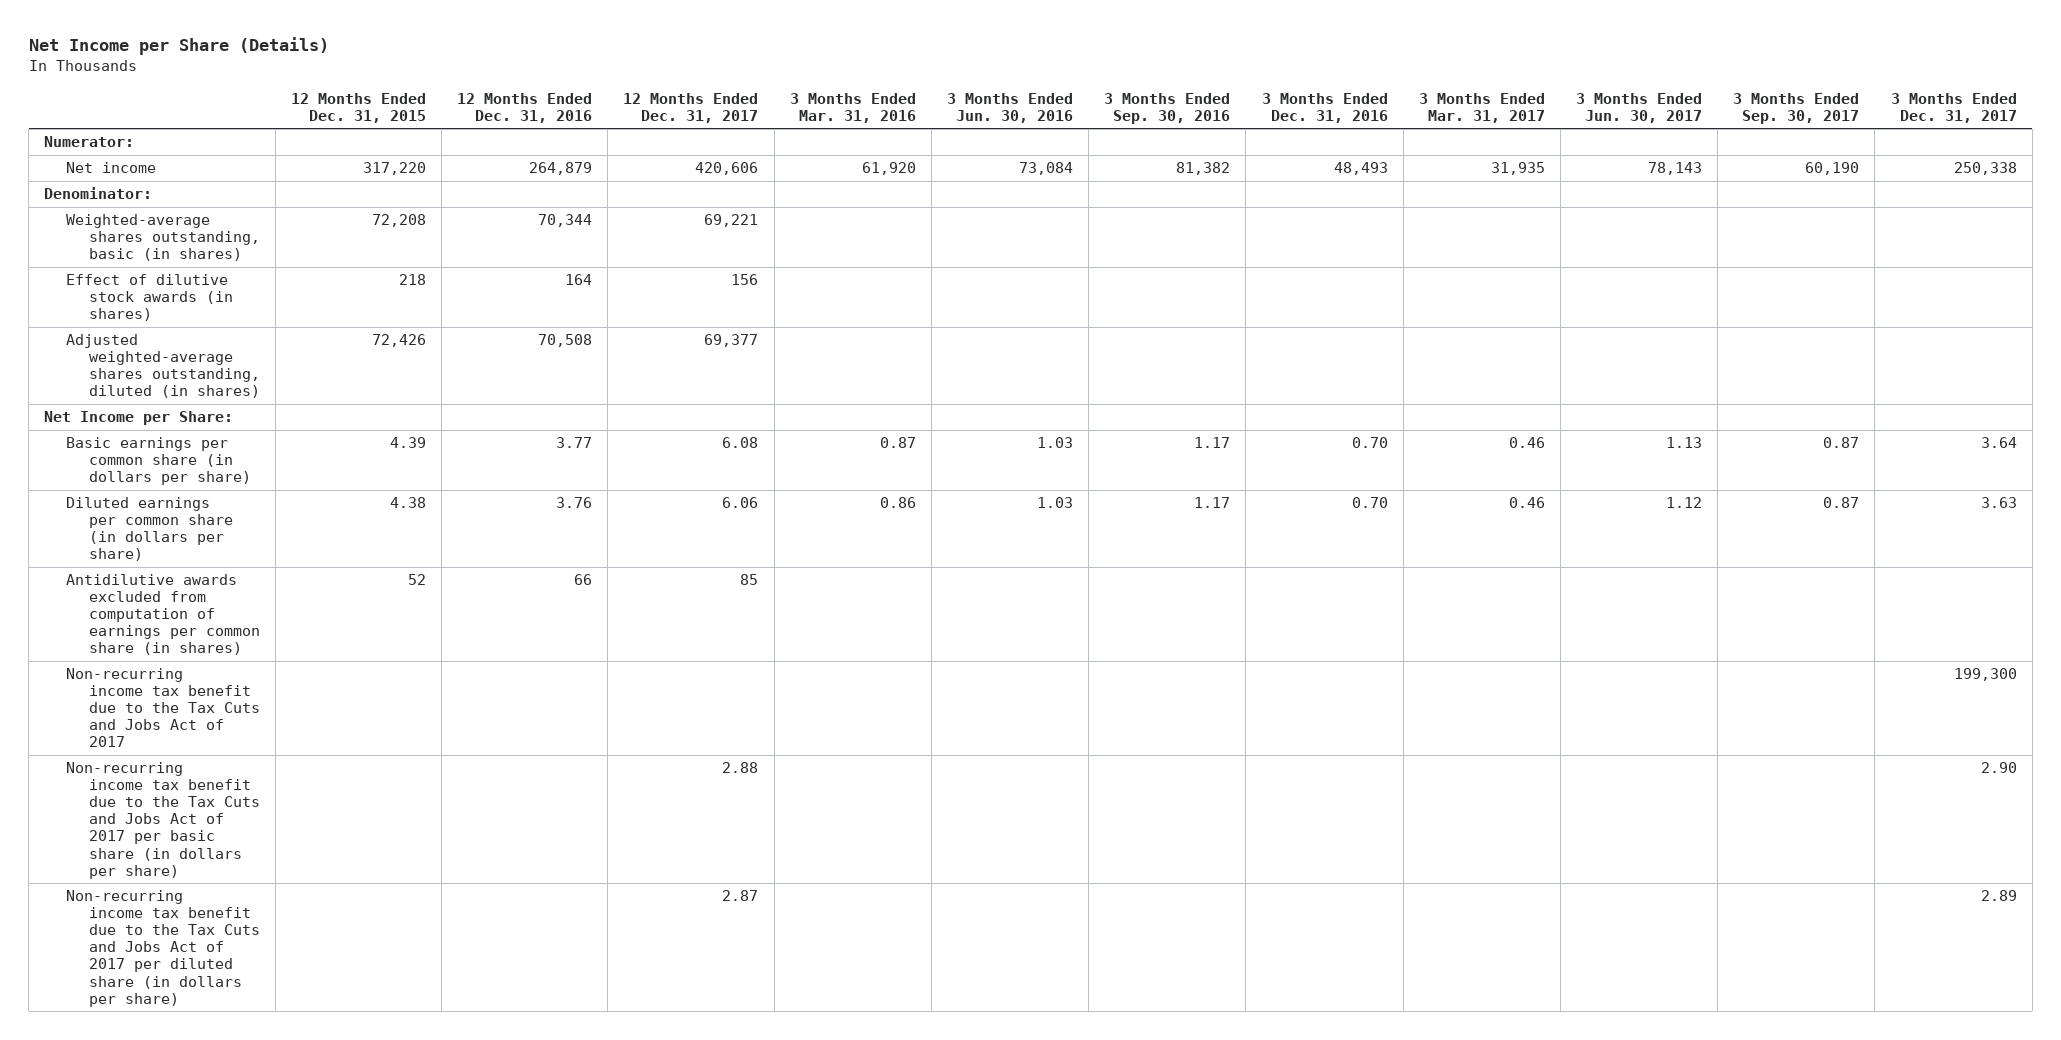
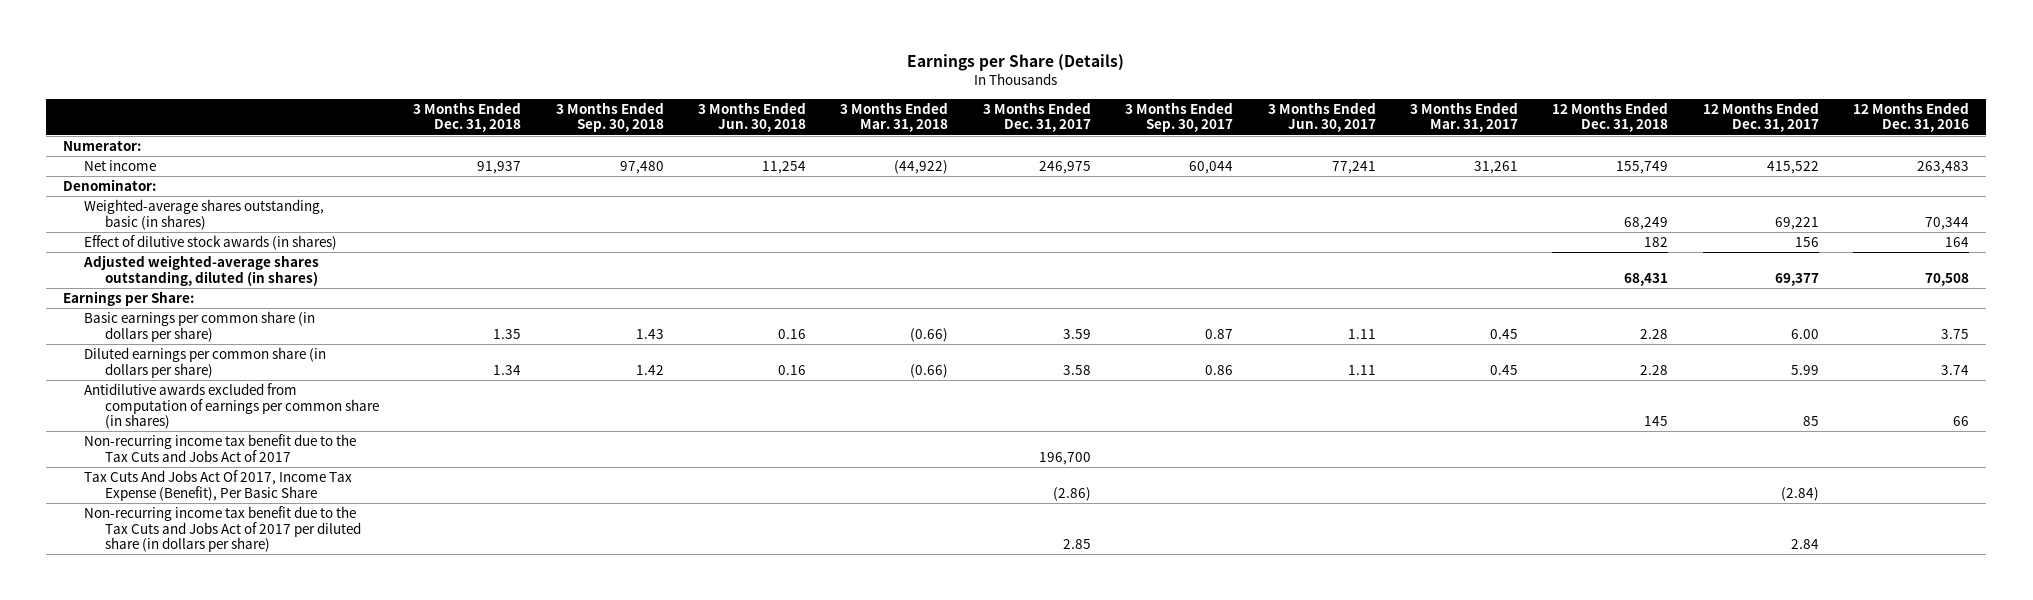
- Net Income per Share (Details)
+ Earnings per Share (Details)
- | 12 Months Ended Dec. 31, 2015 | 12 Months Ended Dec. 31, 2016 | 12 Months Ended Dec. 31, 2017 | 3 Months Ended Mar. 31, 2016 | 3 Months Ended Jun. 30, 2016 | 3 Months Ended Sep. 30, 2016 | 3 Months Ended Dec. 31, 2016 | 3 Months Ended Mar. 31, 2017 | 3 Months Ended Jun. 30, 2017 | 3 Months Ended Sep. 30, 2017 | 3 Months Ended Dec. 31, 2017
+ | 3 Months Ended Dec. 31, 2018 | 3 Months Ended Sep. 30, 2018 | 3 Months Ended Jun. 30, 2018 | 3 Months Ended Mar. 31, 2018 | 3 Months Ended Dec. 31, 2017 | 3 Months Ended Sep. 30, 2017 | 3 Months Ended Jun. 30, 2017 | 3 Months Ended Mar. 31, 2017 | 12 Months Ended Dec. 31, 2018 | 12 Months Ended Dec. 31, 2017 | 12 Months Ended Dec. 31, 2016
- Net income | 317,220 | 264,879 | 420,606 | 61,920 | 73,084 | 81,382 | 48,493 | 31,935 | 78,143 | 60,190 | 250,338
+ Net income | 91,937 | 97,480 | 11,254 | (44,922) | 246,975 | 60,044 | 77,241 | 31,261 | 155,749 | 415,522 | 263,483
- Net Income per Share:
- Basic earnings per common share (in dollars per share) | 4.39 | 3.77 | 6.08 | 0.87 | 1.03 | 1.17 | 0.70 | 0.46 | 1.13 | 0.87 | 3.64
- Diluted earnings per common share (in dollars per share) | 4.38 | 3.76 | 6.06 | 0.86 | 1.03 | 1.17 | 0.70 | 0.46 | 1.12 | 0.87 | 3.63
+ Earnings per Share:
+ Basic earnings per common share (in dollars per share) | 1.35 | 1.43 | 0.16 | (0.66) | 3.59 | 0.87 | 1.11 | 0.45 | 2.28 | 6.00 | 3.75
+ Diluted earnings per common share (in dollars per share) | 1.34 | 1.42 | 0.16 | (0.66) | 3.58 | 0.86 | 1.11 | 0.45 | 2.28 | 5.99 | 3.74
- Non-recurring income tax benefit due to the Tax Cuts and Jobs Act of 2017 | | | | | | | | | | | 199,300
- Non-recurring income tax benefit due to the Tax Cuts and Jobs Act of 2017 per basic share (in dollars per share) | | | 2.88 | | | | | | | | 2.90
- Non-recurring income tax benefit due to the Tax Cuts and Jobs Act of 2017 per diluted share (in dollars per share) | | | 2.87 | | | | | | | | 2.89
+ Non-recurring income tax benefit due to the Tax Cuts and Jobs Act of 2017 | | | | | 196,700 | | | | | |
+ Tax Cuts And Jobs Act Of 2017, Income Tax Expense (Benefit), Per Basic Share | | | | | (2.86) | | | | | (2.84) |
+ Non-recurring income tax benefit due to the Tax Cuts and Jobs Act of 2017 per diluted share (in dollars per share) | | | | | 2.85 | | | | | 2.84 |

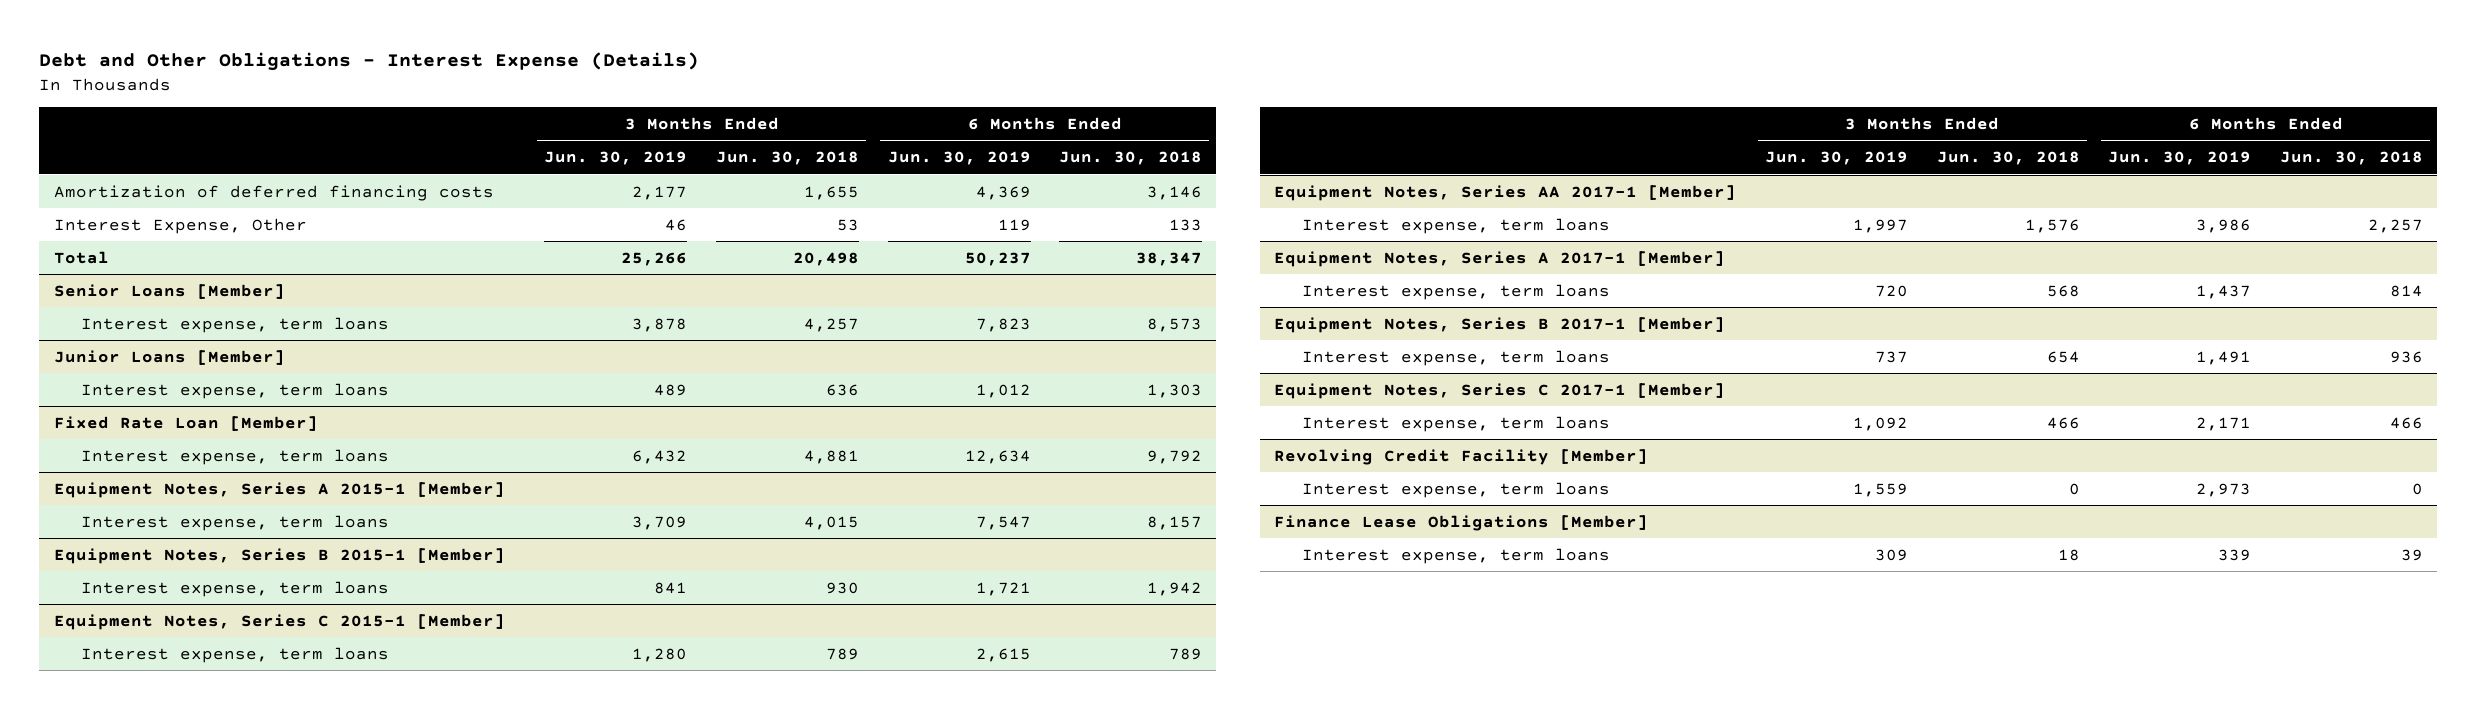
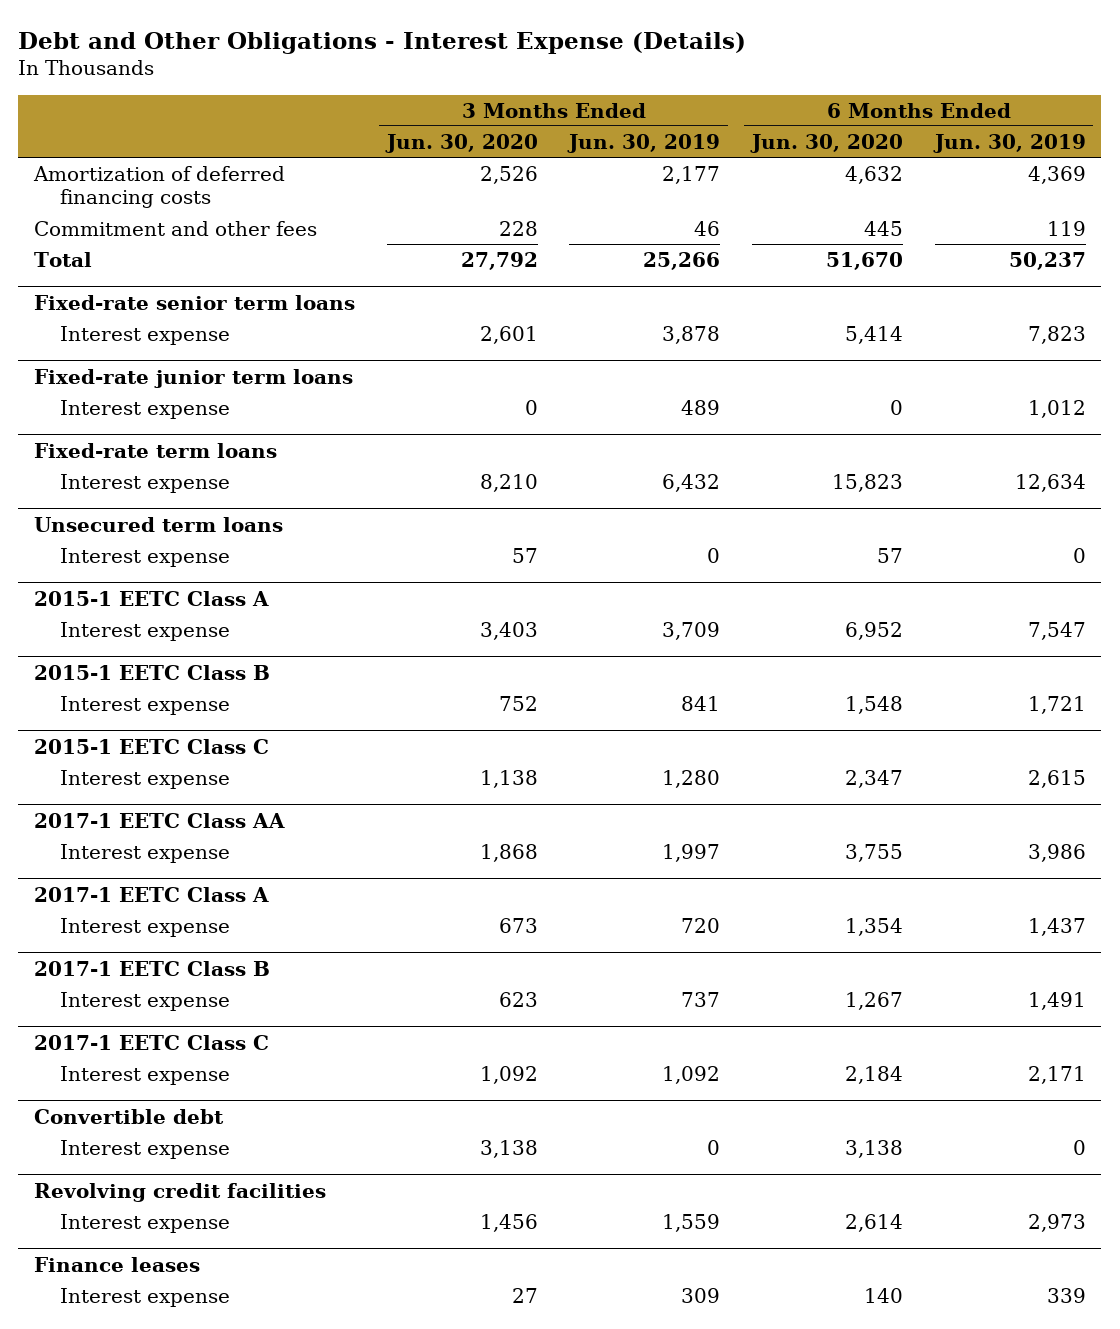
- | 3 Months Ended Jun. 30, 2019 | 3 Months Ended Jun. 30, 2018 | 6 Months Ended Jun. 30, 2019 | 6 Months Ended Jun. 30, 2018
+ | 3 Months Ended Jun. 30, 2020 | 3 Months Ended Jun. 30, 2019 | 6 Months Ended Jun. 30, 2020 | 6 Months Ended Jun. 30, 2019
- Interest Expense, Other | 46 | 53 | 119 | 133
+ Commitment and other fees | 228 | 46 | 445 | 119
- Senior Loans [Member]
- Interest expense, term loans | 3,878 | 4,257 | 7,823 | 8,573
- Junior Loans [Member]
- Interest expense, term loans | 489 | 636 | 1,012 | 1,303
- Fixed Rate Loan [Member]
- Interest expense, term loans | 6,432 | 4,881 | 12,634 | 9,792
- Equipment Notes, Series A 2015-1 [Member]
- Interest expense, term loans | 3,709 | 4,015 | 7,547 | 8,157
- Equipment Notes, Series B 2015-1 [Member]
- Interest expense, term loans | 841 | 930 | 1,721 | 1,942
- Equipment Notes, Series C 2015-1 [Member]
- Interest expense, term loans | 1,280 | 789 | 2,615 | 789
- Equipment Notes, Series AA 2017-1 [Member]
- Interest expense, term loans | 1,997 | 1,576 | 3,986 | 2,257
- Equipment Notes, Series A 2017-1 [Member]
- Interest expense, term loans | 720 | 568 | 1,437 | 814
- Equipment Notes, Series B 2017-1 [Member]
- Interest expense, term loans | 737 | 654 | 1,491 | 936
- Equipment Notes, Series C 2017-1 [Member]
- Interest expense, term loans | 1,092 | 466 | 2,171 | 466
- Revolving Credit Facility [Member]
- Interest expense, term loans | 1,559 | 0 | 2,973 | 0
- Finance Lease Obligations [Member]
- Interest expense, term loans | 309 | 18 | 339 | 39
+ Fixed-rate senior term loans
+ Interest expense | 2,601 | 3,878 | 5,414 | 7,823
+ Fixed-rate junior term loans
+ Interest expense | 0 | 489 | 0 | 1,012
+ Fixed-rate term loans
+ Interest expense | 8,210 | 6,432 | 15,823 | 12,634
+ Unsecured term loans
+ Interest expense | 57 | 0 | 57 | 0
+ 2015-1 EETC Class A
+ Interest expense | 3,403 | 3,709 | 6,952 | 7,547
+ 2015-1 EETC Class B
+ Interest expense | 752 | 841 | 1,548 | 1,721
+ 2015-1 EETC Class C
+ Interest expense | 1,138 | 1,280 | 2,347 | 2,615
+ 2017-1 EETC Class AA
+ Interest expense | 1,868 | 1,997 | 3,755 | 3,986
+ 2017-1 EETC Class A
+ Interest expense | 673 | 720 | 1,354 | 1,437
+ 2017-1 EETC Class B
+ Interest expense | 623 | 737 | 1,267 | 1,491
+ 2017-1 EETC Class C
+ Interest expense | 1,092 | 1,092 | 2,184 | 2,171
+ Convertible debt
+ Interest expense | 3,138 | 0 | 3,138 | 0
+ Revolving credit facilities
+ Interest expense | 1,456 | 1,559 | 2,614 | 2,973
+ Finance leases
+ Interest expense | 27 | 309 | 140 | 339

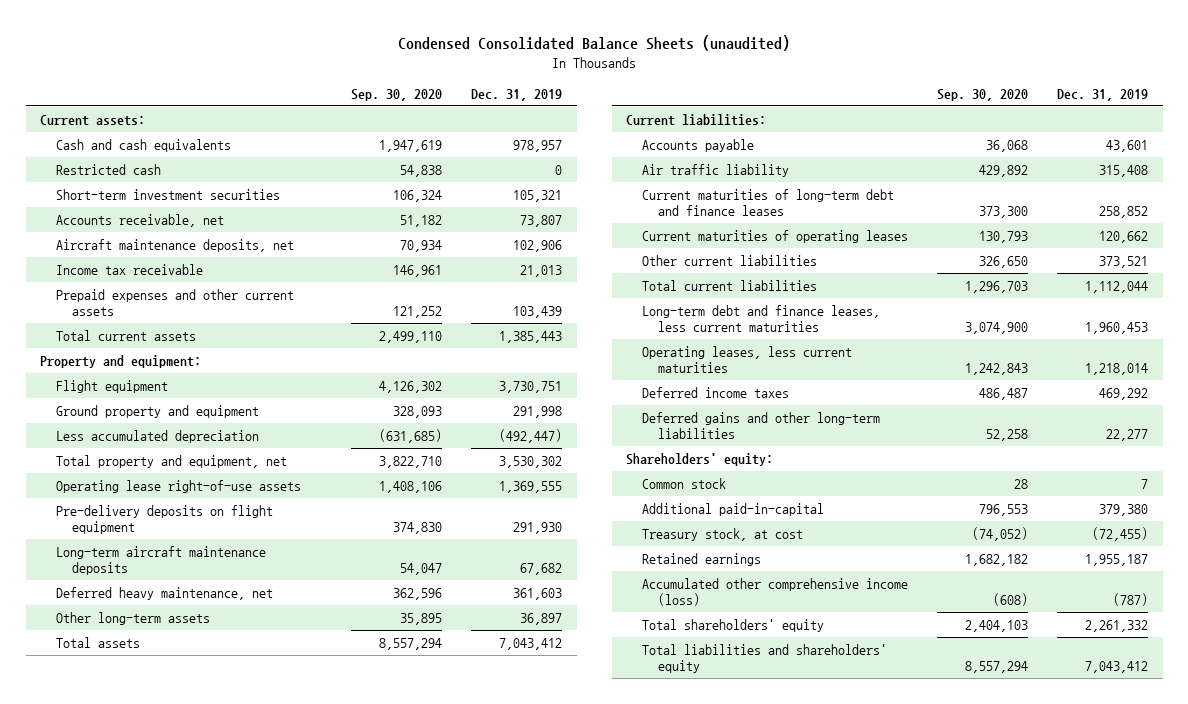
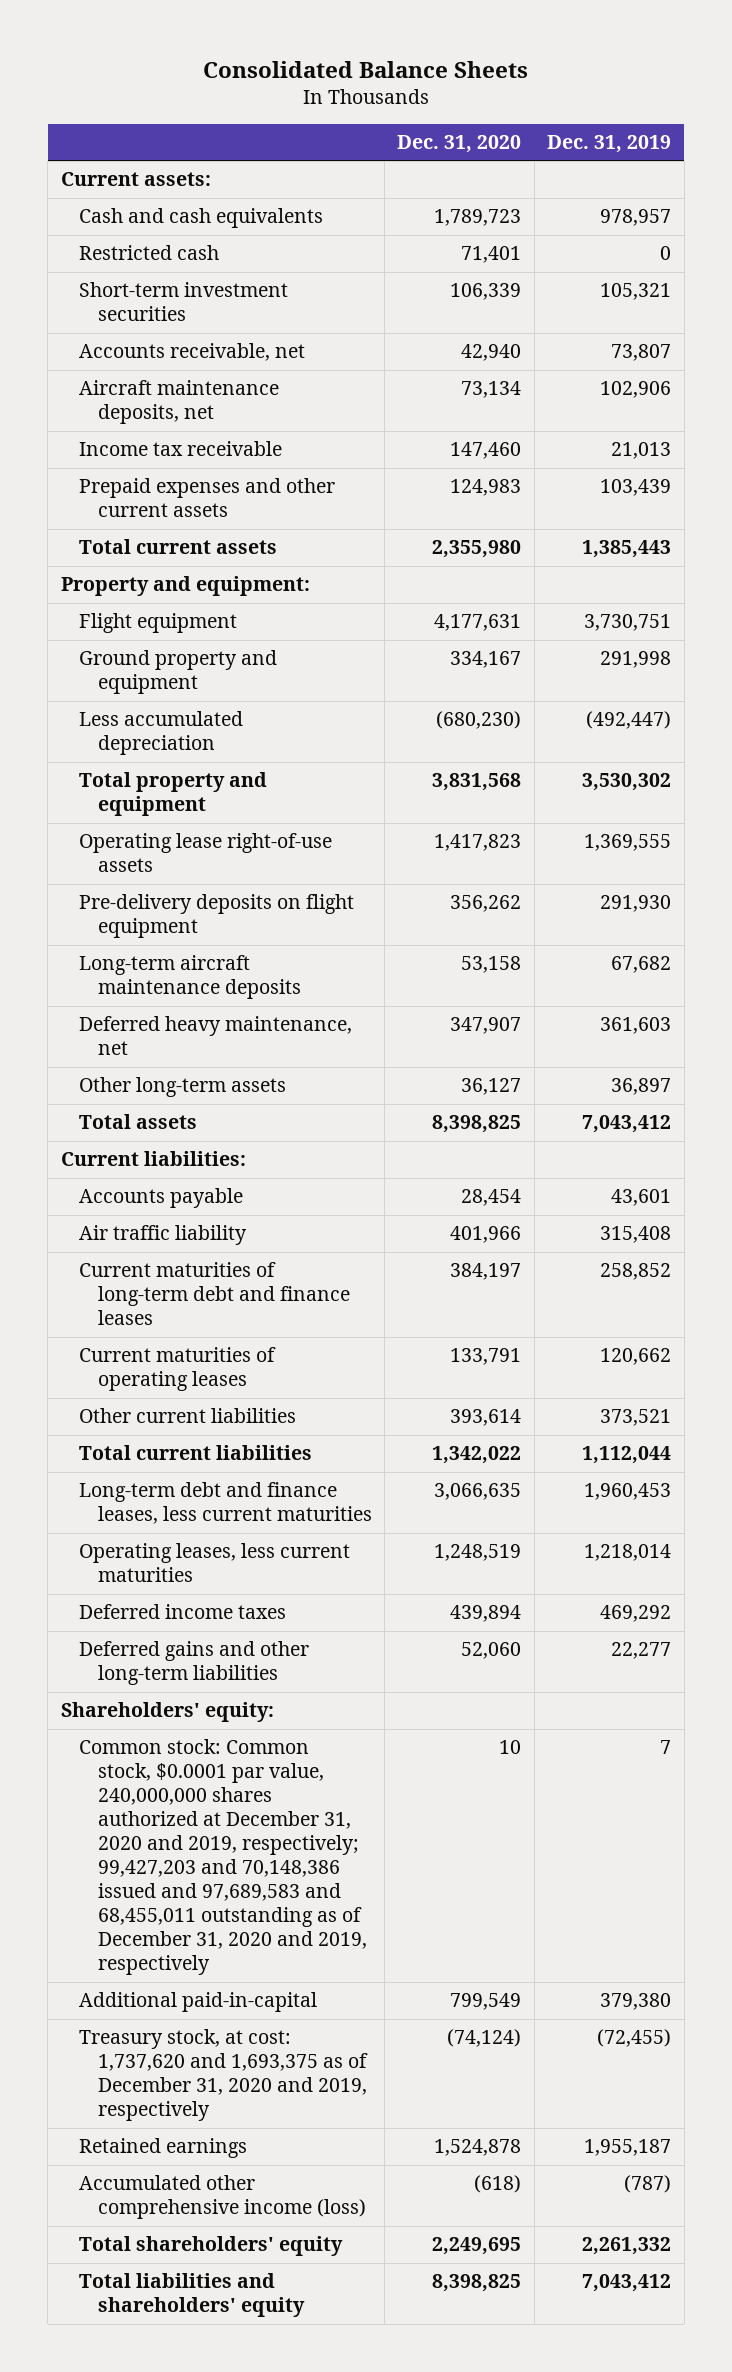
- Condensed Consolidated Balance Sheets (unaudited)
+ Consolidated Balance Sheets
- | Sep. 30, 2020 | Dec. 31, 2019
+ | Dec. 31, 2020 | Dec. 31, 2019
- Total property and equipment, net | 3,822,710 | 3,530,302
+ Total property and equipment | 3,831,568 | 3,530,302
- Common stock | 28 | 7
+ Common stock: Common stock, $0.0001 par value, 240,000,000 shares authorized at December 31, 2020 and 2019, respectively; 99,427,203 and 70,148,386 issued and 97,689,583 and 68,455,011 outstanding as of December 31, 2020 and 2019, respectively | 10 | 7
- Treasury stock, at cost | (74,052) | (72,455)
+ Treasury stock, at cost: 1,737,620 and 1,693,375 as of December 31, 2020 and 2019, respectively | (74,124) | (72,455)

